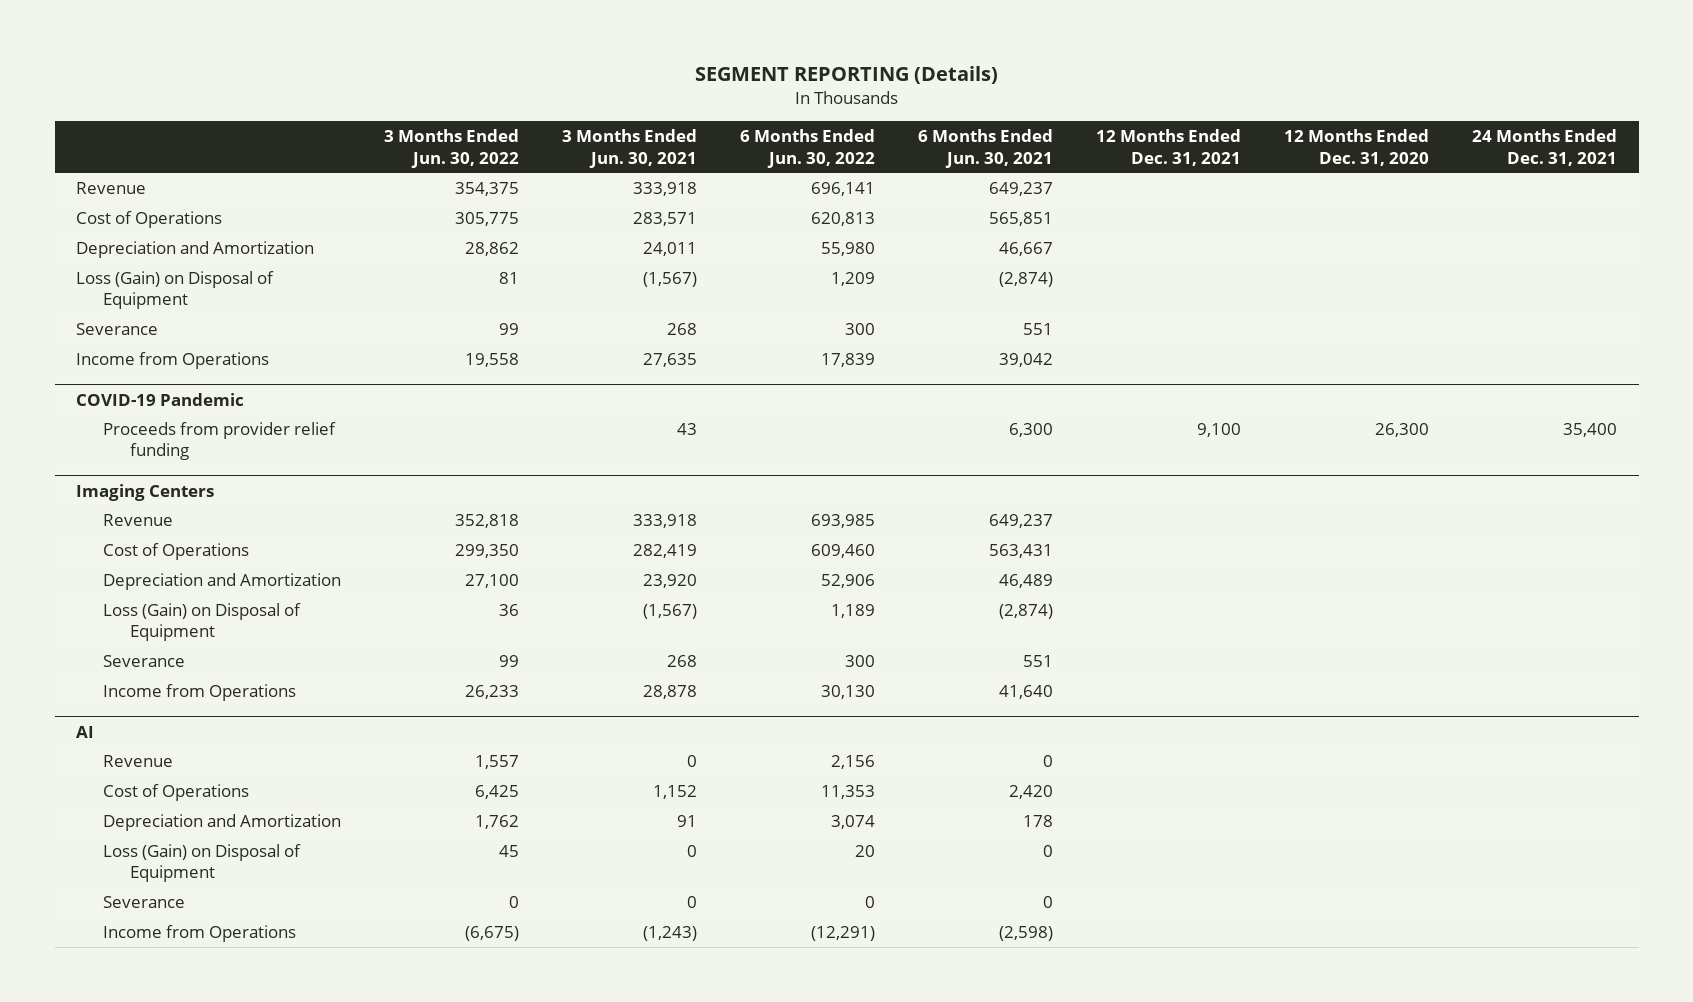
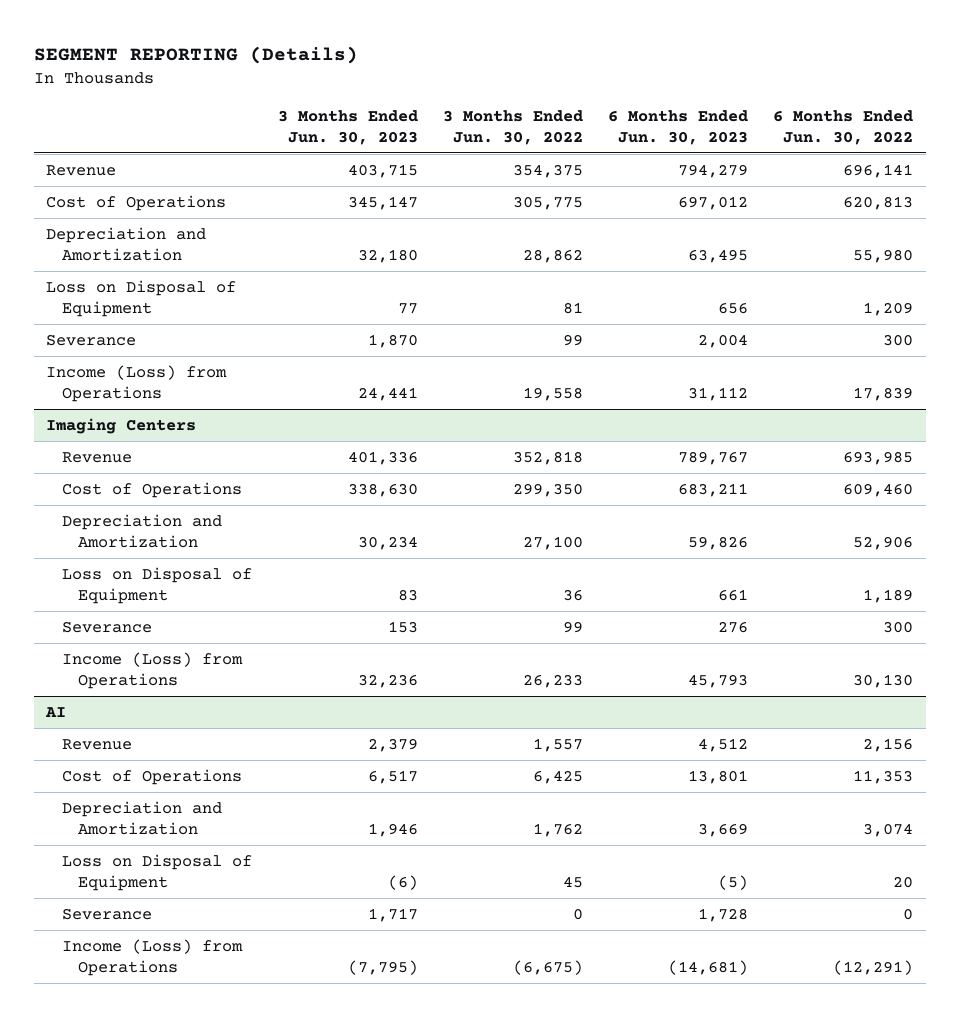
- | 3 Months Ended Jun. 30, 2022 | 3 Months Ended Jun. 30, 2021 | 6 Months Ended Jun. 30, 2022 | 6 Months Ended Jun. 30, 2021 | 12 Months Ended Dec. 31, 2021 | 12 Months Ended Dec. 31, 2020 | 24 Months Ended Dec. 31, 2021
+ | 3 Months Ended Jun. 30, 2023 | 3 Months Ended Jun. 30, 2022 | 6 Months Ended Jun. 30, 2023 | 6 Months Ended Jun. 30, 2022
- Loss (Gain) on Disposal of Equipment | 81 | (1,567) | 1,209 | (2,874) | | |
+ Loss on Disposal of Equipment | 77 | 81 | 656 | 1,209
- Income from Operations | 19,558 | 27,635 | 17,839 | 39,042 | | |
- COVID-19 Pandemic
- Proceeds from provider relief funding | | 43 | | 6,300 | 9,100 | 26,300 | 35,400
+ Income (Loss) from Operations | 24,441 | 19,558 | 31,112 | 17,839
@ Imaging Centers
- Loss (Gain) on Disposal of Equipment | 36 | (1,567) | 1,189 | (2,874) | | |
+ Loss on Disposal of Equipment | 83 | 36 | 661 | 1,189
- Income from Operations | 26,233 | 28,878 | 30,130 | 41,640 | | |
+ Income (Loss) from Operations | 32,236 | 26,233 | 45,793 | 30,130
@ AI
- Loss (Gain) on Disposal of Equipment | 45 | 0 | 20 | 0 | | |
+ Loss on Disposal of Equipment | (6) | 45 | (5) | 20
- Income from Operations | (6,675) | (1,243) | (12,291) | (2,598) | | |
+ Income (Loss) from Operations | (7,795) | (6,675) | (14,681) | (12,291)

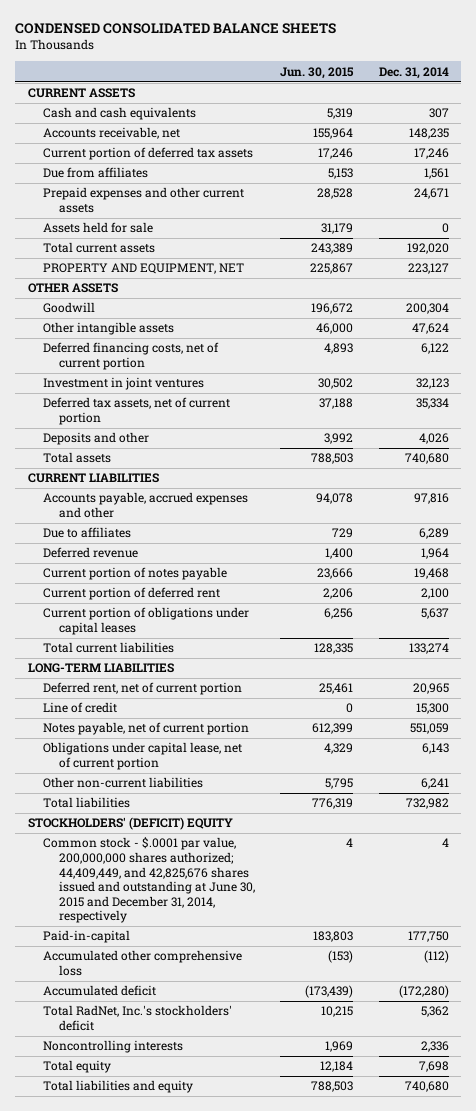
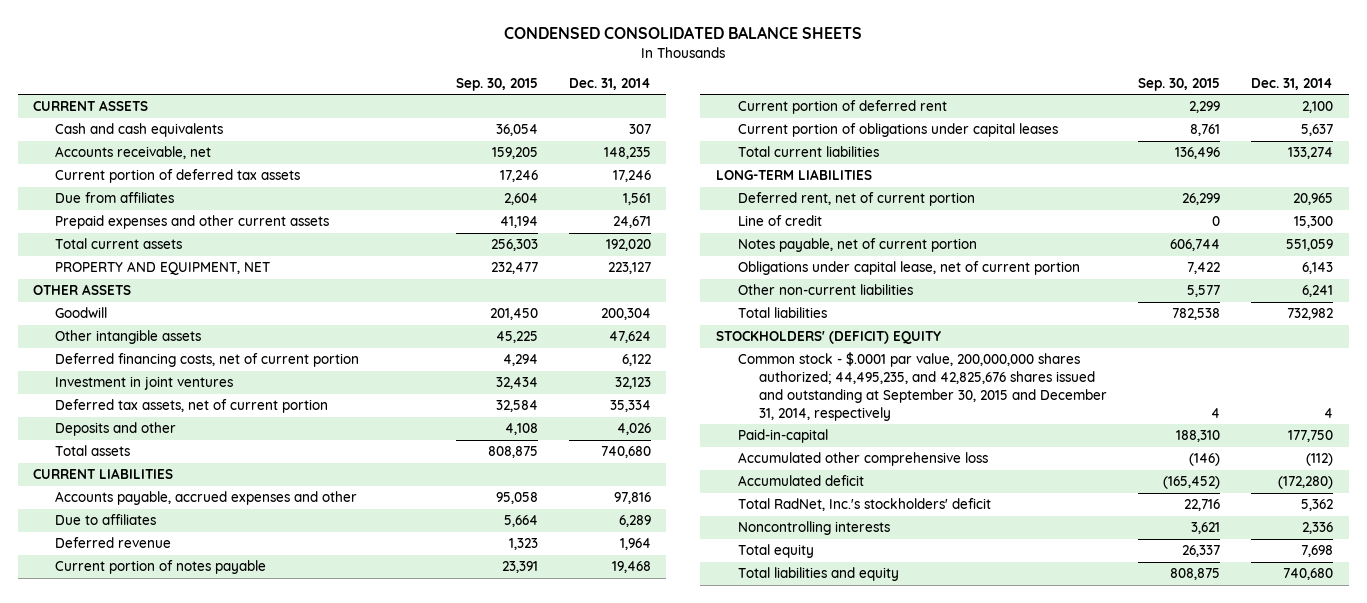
- | Jun. 30, 2015 | Dec. 31, 2014
+ | Sep. 30, 2015 | Dec. 31, 2014
- Assets held for sale | 31,179 | 0
- Common stock - $.0001 par value, 200,000,000 shares authorized; 44,409,449, and 42,825,676 shares issued and outstanding at June 30, 2015 and December 31, 2014, respectively | 4 | 4
+ Common stock - $.0001 par value, 200,000,000 shares authorized; 44,495,235, and 42,825,676 shares issued and outstanding at September 30, 2015 and December 31, 2014, respectively | 4 | 4

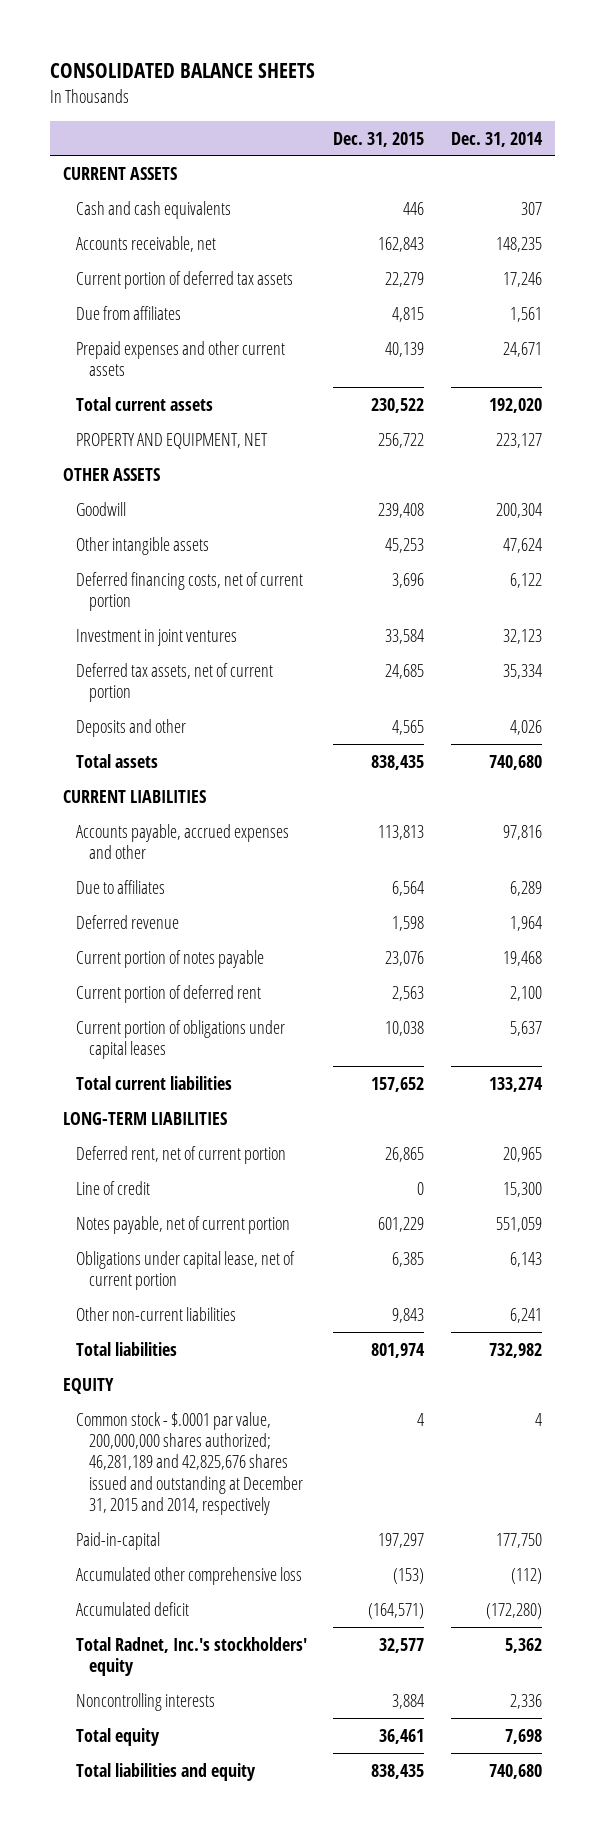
- CONDENSED CONSOLIDATED BALANCE SHEETS
+ CONSOLIDATED BALANCE SHEETS
- | Sep. 30, 2015 | Dec. 31, 2014
+ | Dec. 31, 2015 | Dec. 31, 2014
- STOCKHOLDERS' (DEFICIT) EQUITY
- Common stock - $.0001 par value, 200,000,000 shares authorized; 44,495,235, and 42,825,676 shares issued and outstanding at September 30, 2015 and December 31, 2014, respectively | 4 | 4
+ EQUITY
+ Common stock - $.0001 par value, 200,000,000 shares authorized; 46,281,189 and 42,825,676 shares issued and outstanding at December 31, 2015 and 2014, respectively | 4 | 4
- Total RadNet, Inc.'s stockholders' deficit | 22,716 | 5,362
+ Total Radnet, Inc.'s stockholders' equity | 32,577 | 5,362

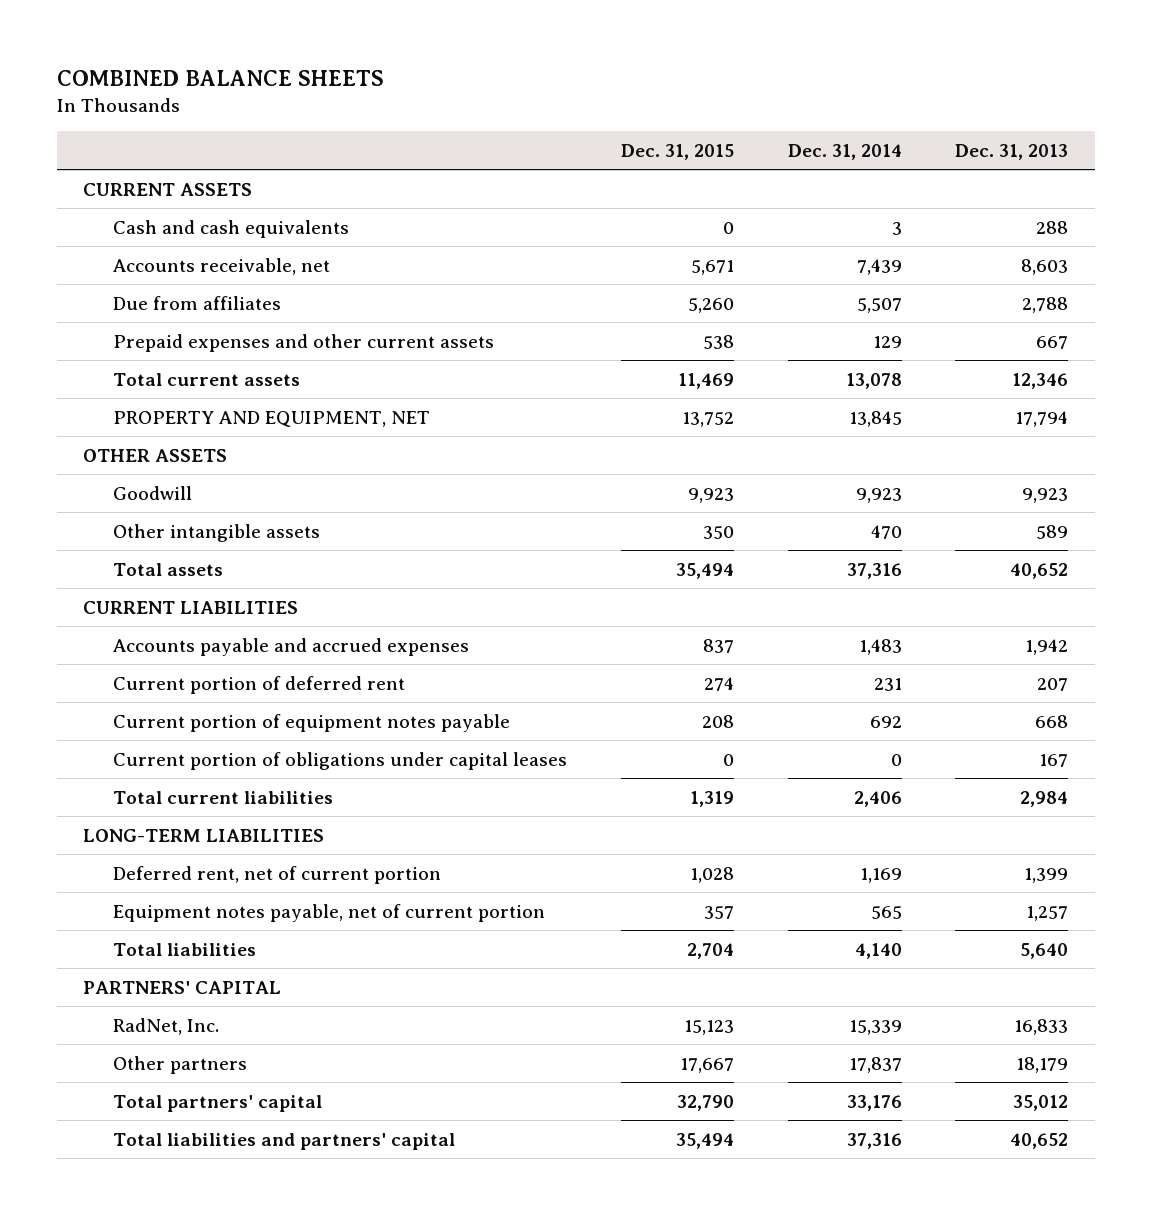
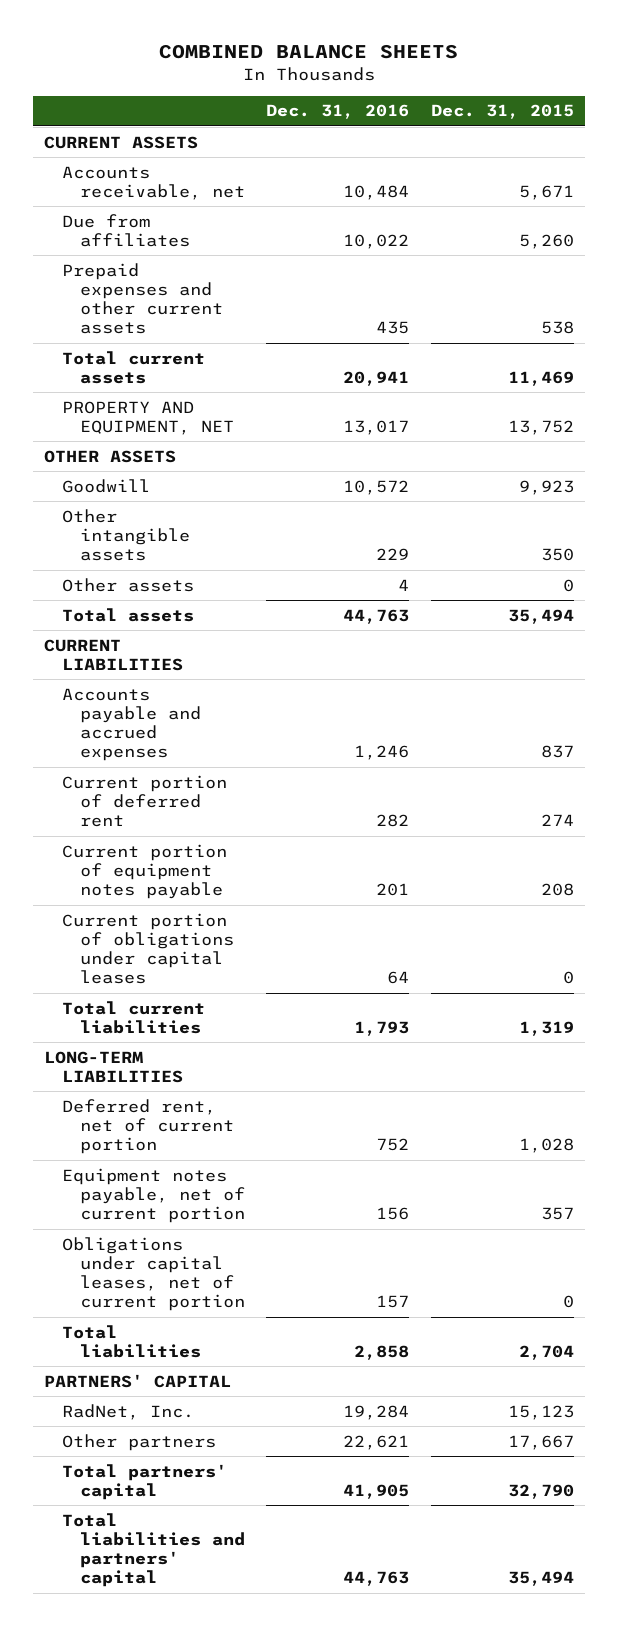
- | Dec. 31, 2015 | Dec. 31, 2014 | Dec. 31, 2013
+ | Dec. 31, 2016 | Dec. 31, 2015
- Cash and cash equivalents | 0 | 3 | 288
+ Other assets | 4 | 0
+ Obligations under capital leases, net of current portion | 157 | 0

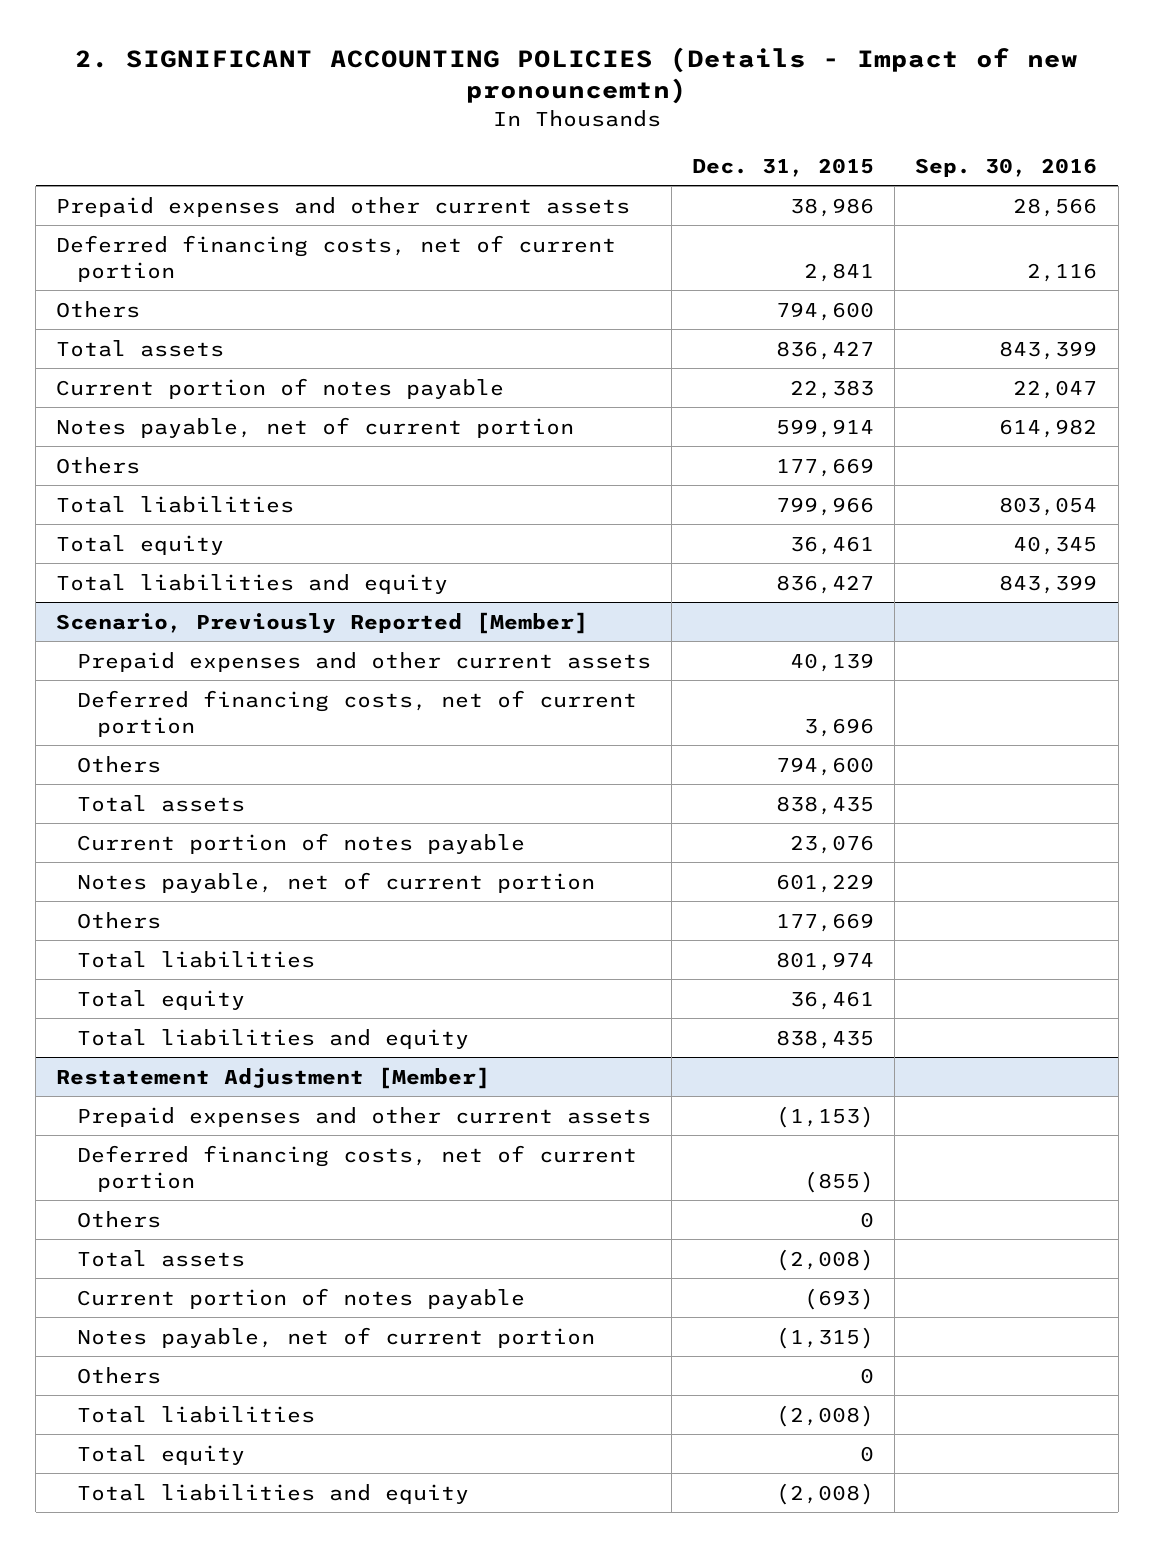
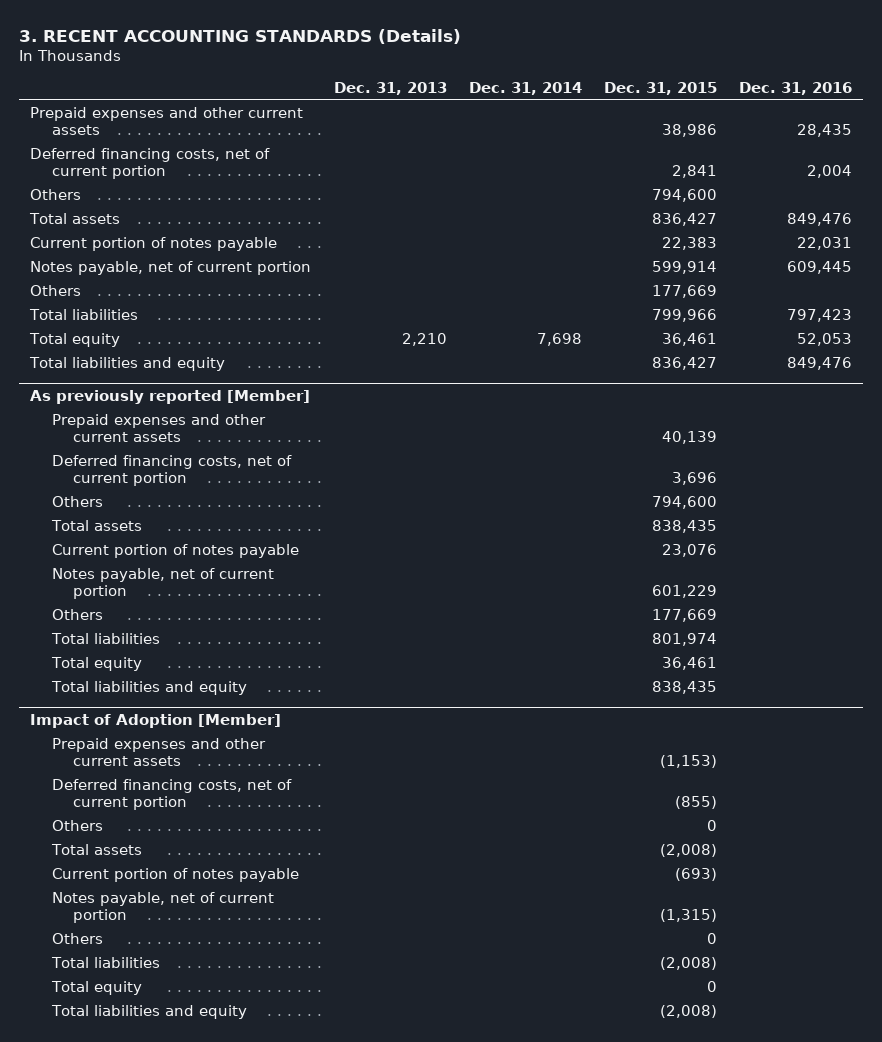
- 2. SIGNIFICANT ACCOUNTING POLICIES (Details - Impact of new pronouncemtn)
+ 3. RECENT ACCOUNTING STANDARDS (Details)
- | Dec. 31, 2015 | Sep. 30, 2016
+ | Dec. 31, 2013 | Dec. 31, 2014 | Dec. 31, 2015 | Dec. 31, 2016
- Scenario, Previously Reported [Member]
+ As previously reported [Member]
- Restatement Adjustment [Member]
+ Impact of Adoption [Member]

